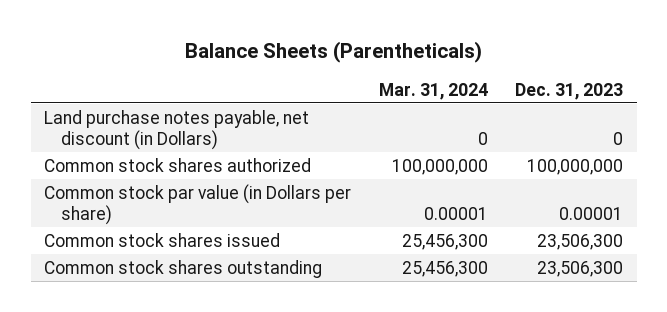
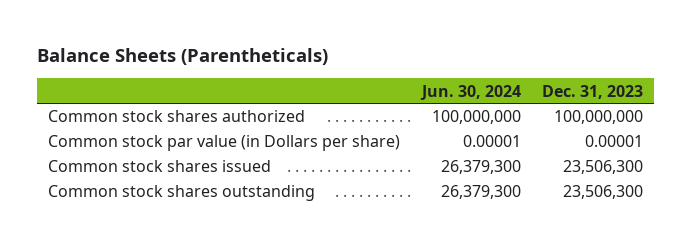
- | Mar. 31, 2024 | Dec. 31, 2023
+ | Jun. 30, 2024 | Dec. 31, 2023
- Land purchase notes payable, net discount (in Dollars) | 0 | 0

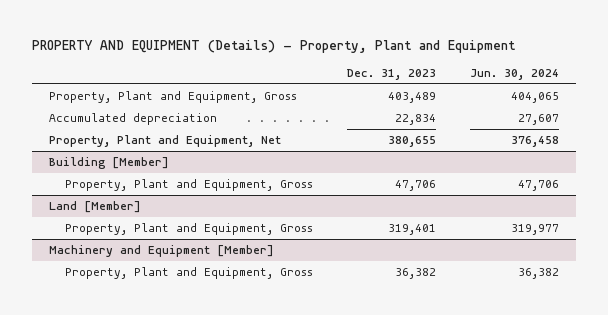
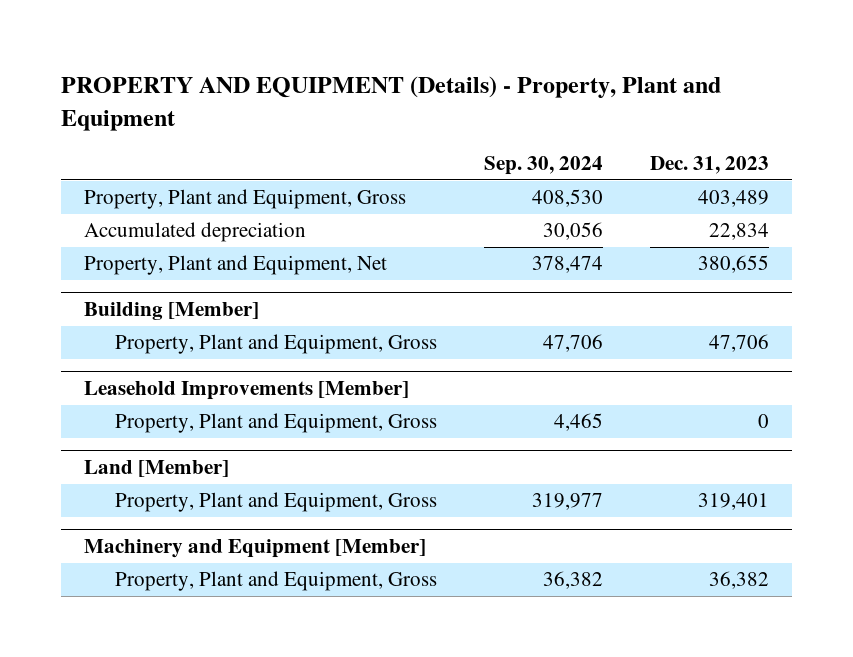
- | Dec. 31, 2023 | Jun. 30, 2024
+ | Sep. 30, 2024 | Dec. 31, 2023
+ Leasehold Improvements [Member]
+ Property, Plant and Equipment, Gross | 4,465 | 0

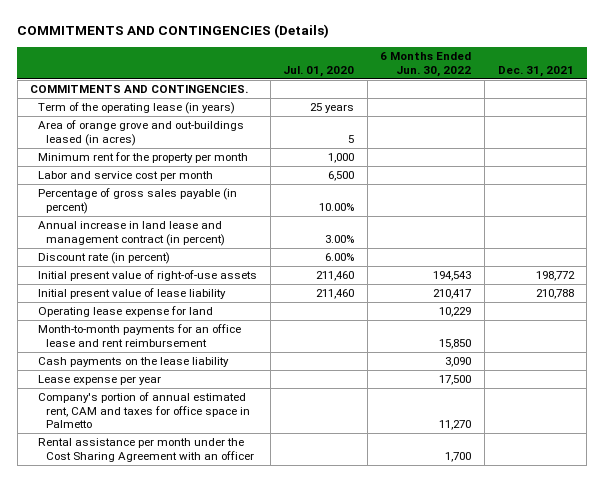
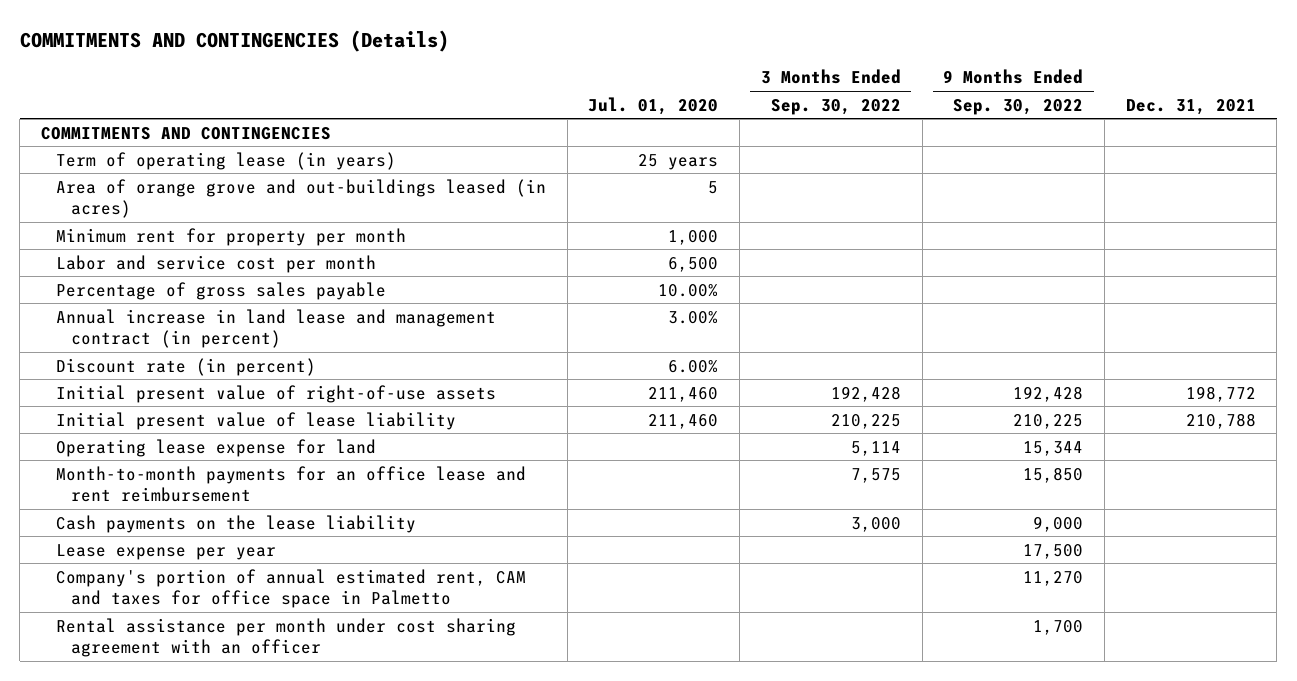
- | Jul. 01, 2020 | 6 Months Ended Jun. 30, 2022 | Dec. 31, 2021
+ | Jul. 01, 2020 | 3 Months Ended Sep. 30, 2022 | 9 Months Ended Sep. 30, 2022 | Dec. 31, 2021
- COMMITMENTS AND CONTINGENCIES.
- Term of the operating lease (in years) | 25 years | |
+ COMMITMENTS AND CONTINGENCIES
+ Term of operating lease (in years) | 25 years | | |
- Minimum rent for the property per month | 1,000 | |
+ Minimum rent for property per month | 1,000 | | |
- Percentage of gross sales payable (in percent) | 10.00% | |
+ Percentage of gross sales payable | 10.00% | | |
- Rental assistance per month under the Cost Sharing Agreement with an officer | | 1,700 |
+ Rental assistance per month under cost sharing agreement with an officer | | | 1,700 |

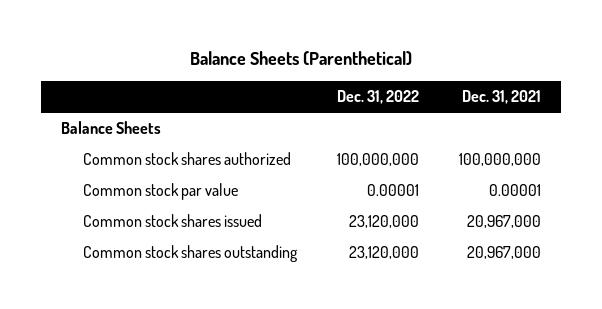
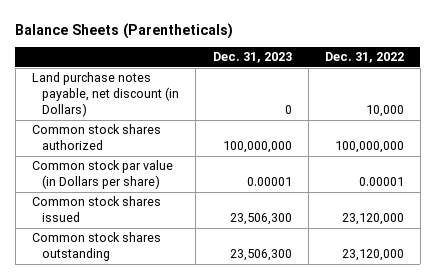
- Balance Sheets (Parenthetical)
+ Balance Sheets (Parentheticals)
- | Dec. 31, 2022 | Dec. 31, 2021
+ | Dec. 31, 2023 | Dec. 31, 2022
- Balance Sheets
+ Land purchase notes payable, net discount (in Dollars) | 0 | 10,000
- Common stock par value | 0.00001 | 0.00001
+ Common stock par value (in Dollars per share) | 0.00001 | 0.00001

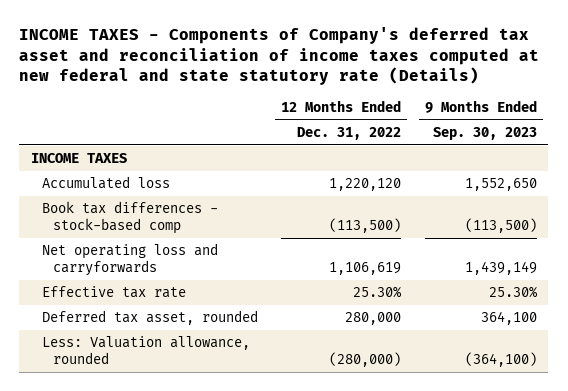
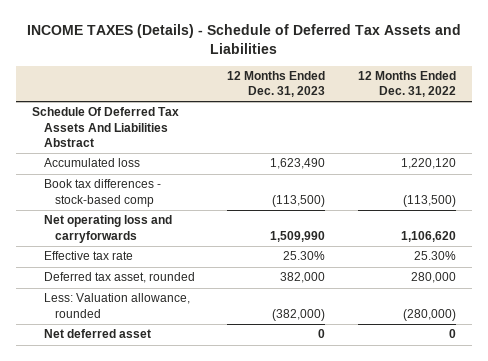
- INCOME TAXES - Components of Company's deferred tax asset and reconciliation of income taxes computed at new federal and state statutory rate (Details)
+ INCOME TAXES (Details) - Schedule of Deferred Tax Assets and Liabilities
- | 12 Months Ended Dec. 31, 2022 | 9 Months Ended Sep. 30, 2023
+ | 12 Months Ended Dec. 31, 2023 | 12 Months Ended Dec. 31, 2022
- INCOME TAXES
+ Schedule Of Deferred Tax Assets And Liabilities Abstract
- Net operating loss and carryforwards | 1,106,619 | 1,439,149
+ Net operating loss and carryforwards | 1,509,990 | 1,106,620
+ Net deferred asset | 0 | 0

